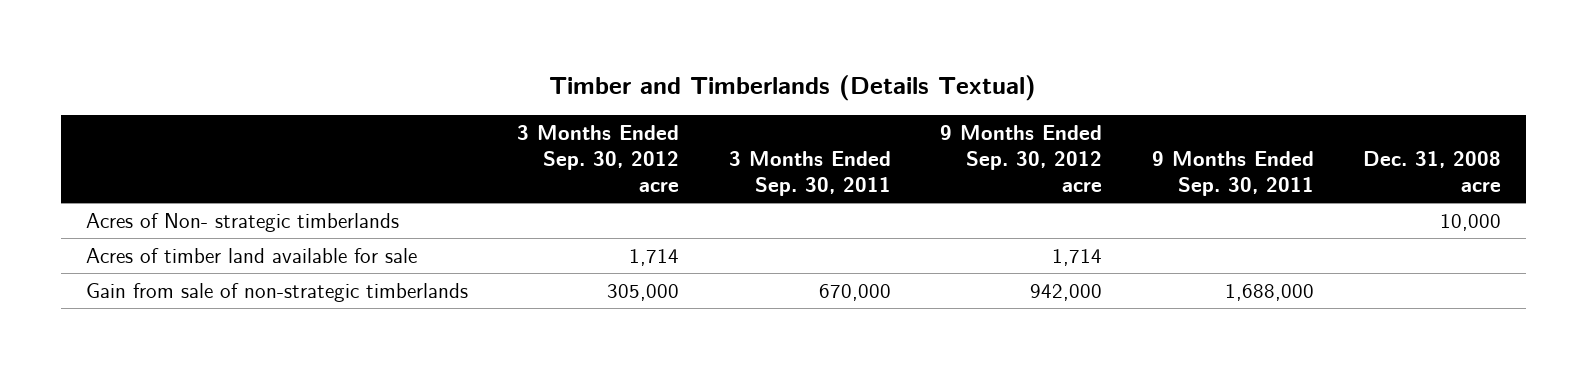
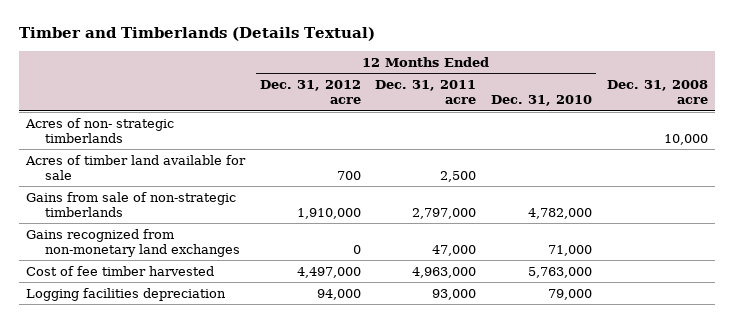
- | 3 Months Ended Sep. 30, 2012 acre | 3 Months Ended Sep. 30, 2011 | 9 Months Ended Sep. 30, 2012 acre | 9 Months Ended Sep. 30, 2011 | Dec. 31, 2008 acre
+ | 12 Months Ended Dec. 31, 2012 acre | 12 Months Ended Dec. 31, 2011 acre | 12 Months Ended Dec. 31, 2010 | Dec. 31, 2008 acre
- Acres of Non- strategic timberlands | | | | | 10,000
+ Acres of non- strategic timberlands | | | | 10,000
- Gain from sale of non-strategic timberlands | 305,000 | 670,000 | 942,000 | 1,688,000 |
+ Gains from sale of non-strategic timberlands | 1,910,000 | 2,797,000 | 4,782,000 |
+ Gains recognized from non-monetary land exchanges | 0 | 47,000 | 71,000 |
+ Cost of fee timber harvested | 4,497,000 | 4,963,000 | 5,763,000 |
+ Logging facilities depreciation | 94,000 | 93,000 | 79,000 |

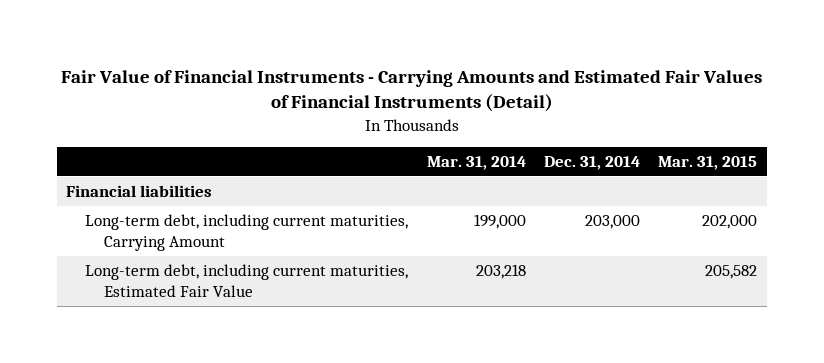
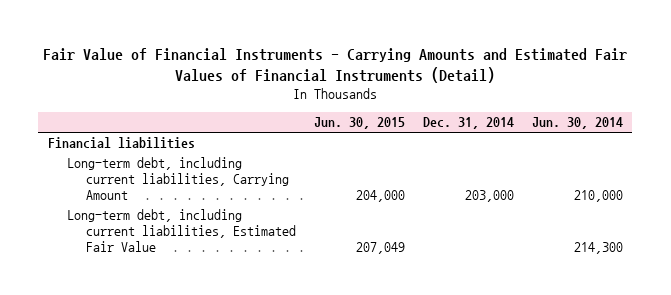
- | Mar. 31, 2014 | Dec. 31, 2014 | Mar. 31, 2015
+ | Jun. 30, 2015 | Dec. 31, 2014 | Jun. 30, 2014
- Long-term debt, including current maturities, Carrying Amount | 199,000 | 203,000 | 202,000
- Long-term debt, including current maturities, Estimated Fair Value | 203,218 | | 205,582
+ Long-term debt, including current liabilities, Carrying Amount | 204,000 | 203,000 | 210,000
+ Long-term debt, including current liabilities, Estimated Fair Value | 207,049 | | 214,300

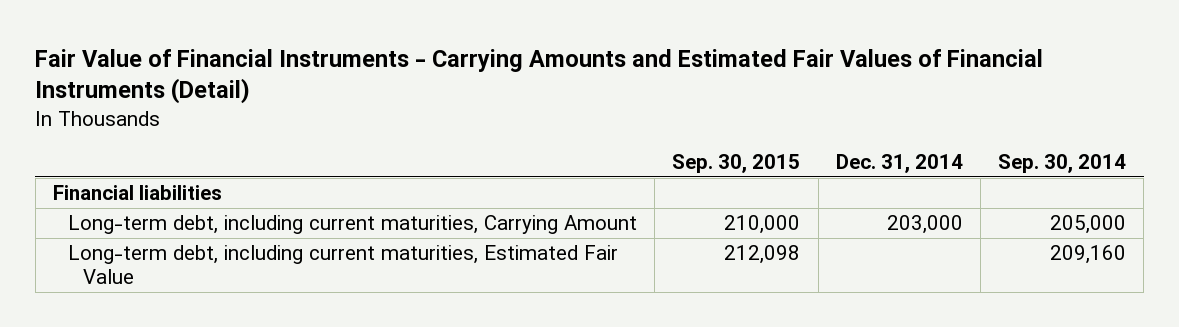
- | Jun. 30, 2015 | Dec. 31, 2014 | Jun. 30, 2014
+ | Sep. 30, 2015 | Dec. 31, 2014 | Sep. 30, 2014
- Long-term debt, including current liabilities, Carrying Amount | 204,000 | 203,000 | 210,000
- Long-term debt, including current liabilities, Estimated Fair Value | 207,049 | | 214,300
+ Long-term debt, including current maturities, Carrying Amount | 210,000 | 203,000 | 205,000
+ Long-term debt, including current maturities, Estimated Fair Value | 212,098 | | 209,160

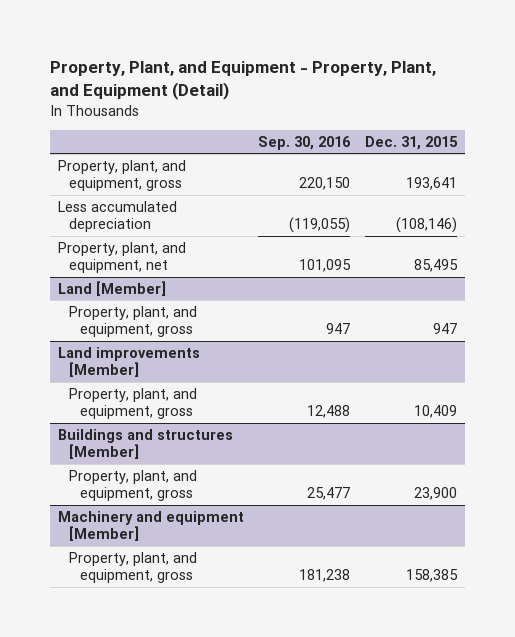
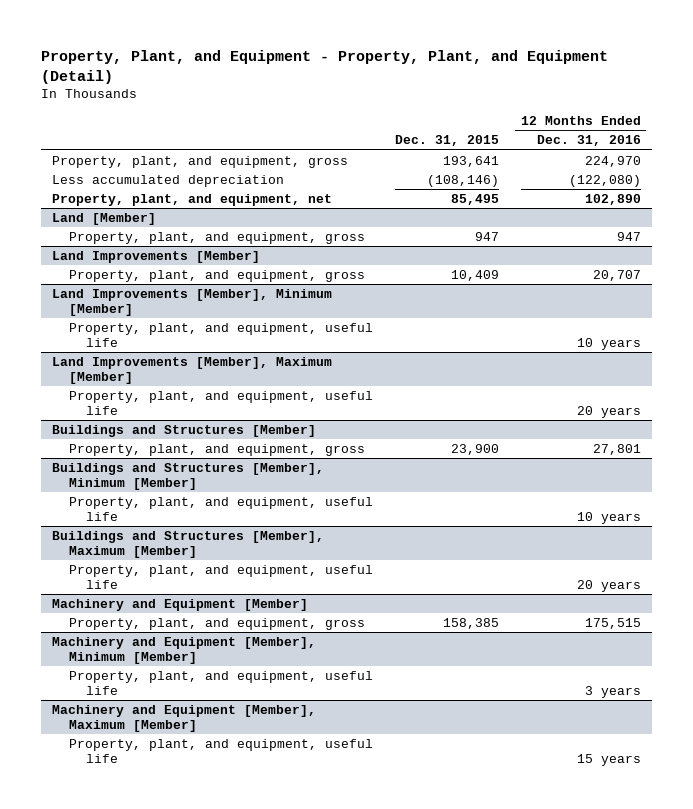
- | Sep. 30, 2016 | Dec. 31, 2015
+ | Dec. 31, 2015 | 12 Months Ended Dec. 31, 2016
- Land improvements [Member]
+ Land Improvements [Member]
- Buildings and structures [Member]
+ Land Improvements [Member], Minimum [Member]
+ Property, plant, and equipment, useful life | | 10 years
+ Land Improvements [Member], Maximum [Member]
+ Property, plant, and equipment, useful life | | 20 years
+ Buildings and Structures [Member]
- Machinery and equipment [Member]
+ Buildings and Structures [Member], Minimum [Member]
+ Property, plant, and equipment, useful life | | 10 years
+ Buildings and Structures [Member], Maximum [Member]
+ Property, plant, and equipment, useful life | | 20 years
+ Machinery and Equipment [Member]
+ Machinery and Equipment [Member], Minimum [Member]
+ Property, plant, and equipment, useful life | | 3 years
+ Machinery and Equipment [Member], Maximum [Member]
+ Property, plant, and equipment, useful life | | 15 years

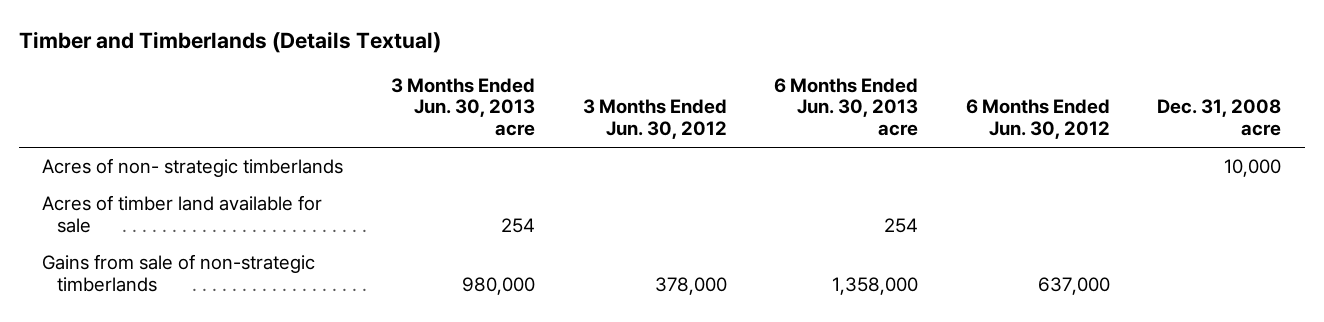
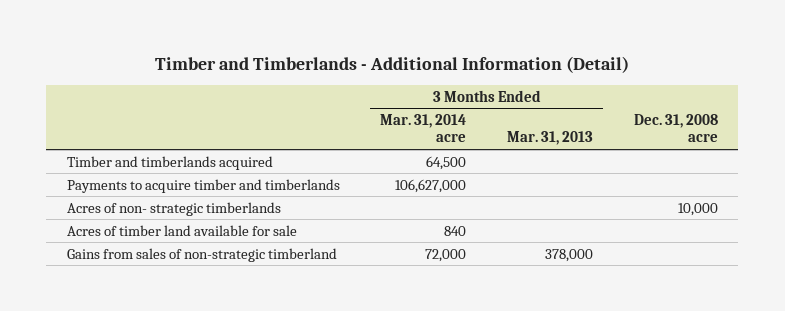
- Timber and Timberlands (Details Textual)
+ Timber and Timberlands - Additional Information (Detail)
- | 3 Months Ended Jun. 30, 2013 acre | 3 Months Ended Jun. 30, 2012 | 6 Months Ended Jun. 30, 2013 acre | 6 Months Ended Jun. 30, 2012 | Dec. 31, 2008 acre
+ | 3 Months Ended Mar. 31, 2014 acre | 3 Months Ended Mar. 31, 2013 | Dec. 31, 2008 acre
+ Timber and timberlands acquired | 64,500 | |
+ Payments to acquire timber and timberlands | 106,627,000 | |
- Gains from sale of non-strategic timberlands | 980,000 | 378,000 | 1,358,000 | 637,000 |
+ Gains from sales of non-strategic timberland | 72,000 | 378,000 |

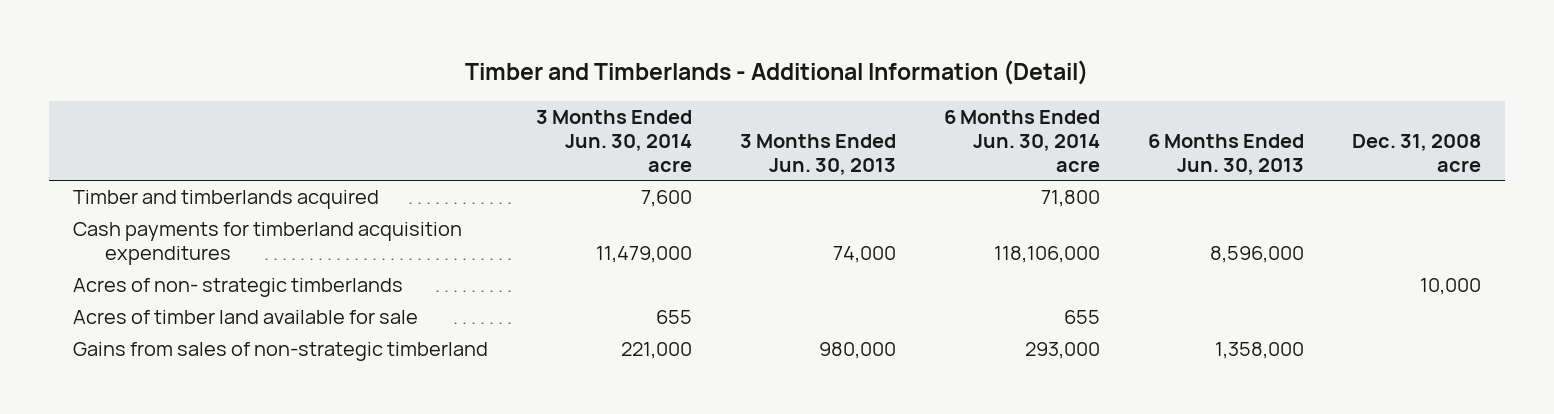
- | 3 Months Ended Mar. 31, 2014 acre | 3 Months Ended Mar. 31, 2013 | Dec. 31, 2008 acre
+ | 3 Months Ended Jun. 30, 2014 acre | 3 Months Ended Jun. 30, 2013 | 6 Months Ended Jun. 30, 2014 acre | 6 Months Ended Jun. 30, 2013 | Dec. 31, 2008 acre
- Payments to acquire timber and timberlands | 106,627,000 | |
+ Cash payments for timberland acquisition expenditures | 11,479,000 | 74,000 | 118,106,000 | 8,596,000 |

